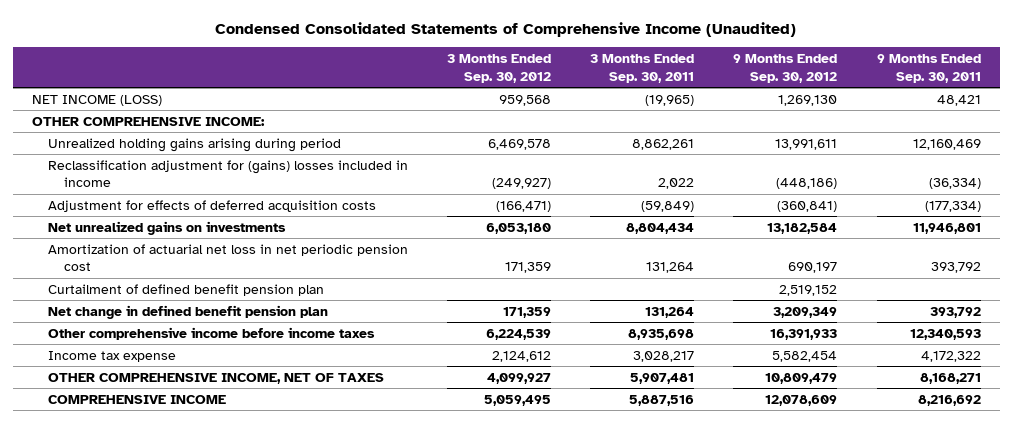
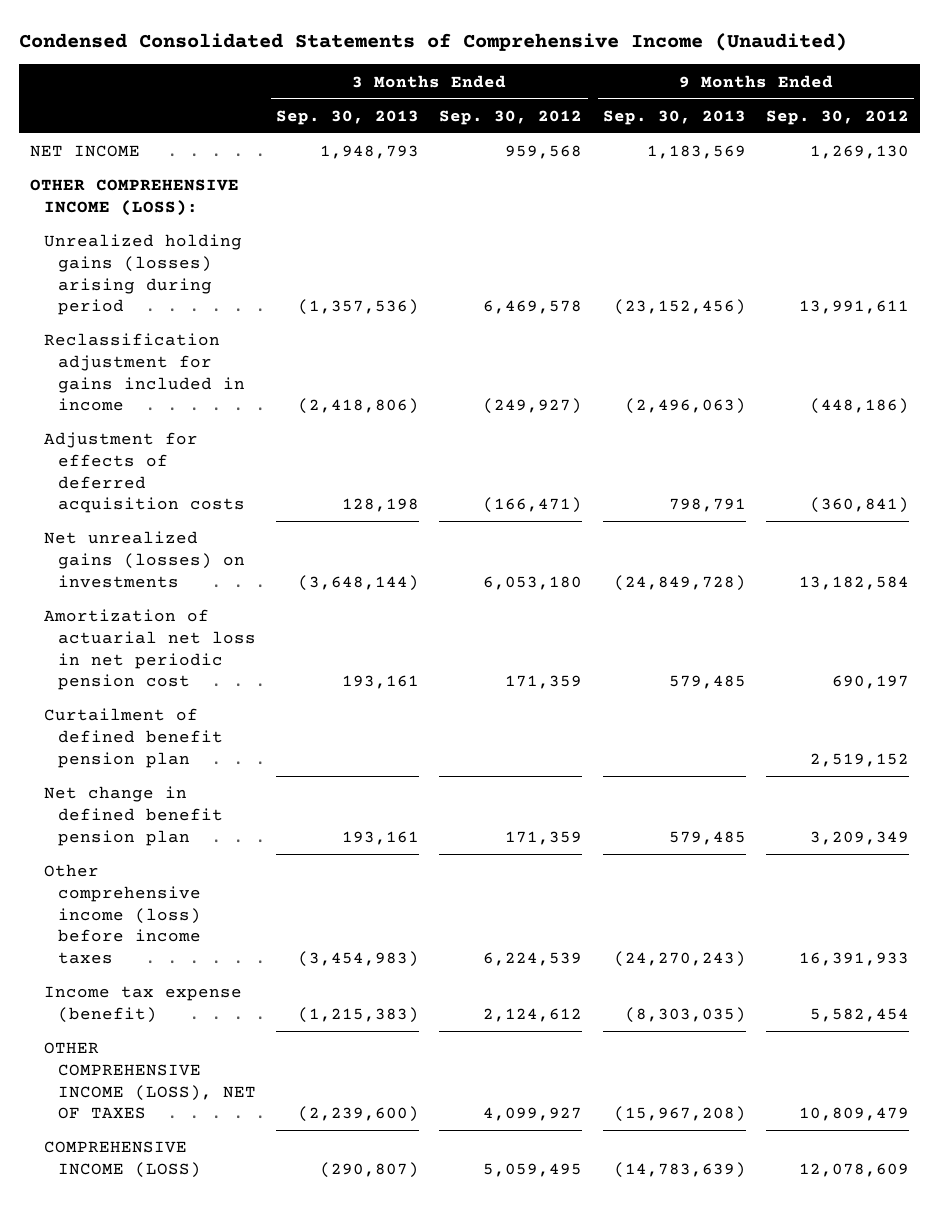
- | 3 Months Ended Sep. 30, 2012 | 3 Months Ended Sep. 30, 2011 | 9 Months Ended Sep. 30, 2012 | 9 Months Ended Sep. 30, 2011
+ | 3 Months Ended Sep. 30, 2013 | 3 Months Ended Sep. 30, 2012 | 9 Months Ended Sep. 30, 2013 | 9 Months Ended Sep. 30, 2012
- NET INCOME (LOSS) | 959,568 | (19,965) | 1,269,130 | 48,421
- OTHER COMPREHENSIVE INCOME:
- Unrealized holding gains arising during period | 6,469,578 | 8,862,261 | 13,991,611 | 12,160,469
- Reclassification adjustment for (gains) losses included in income | (249,927) | 2,022 | (448,186) | (36,334)
+ NET INCOME | 1,948,793 | 959,568 | 1,183,569 | 1,269,130
+ OTHER COMPREHENSIVE INCOME (LOSS):
+ Unrealized holding gains (losses) arising during period | (1,357,536) | 6,469,578 | (23,152,456) | 13,991,611
+ Reclassification adjustment for gains included in income | (2,418,806) | (249,927) | (2,496,063) | (448,186)
- Net unrealized gains on investments | 6,053,180 | 8,804,434 | 13,182,584 | 11,946,801
+ Net unrealized gains (losses) on investments | (3,648,144) | 6,053,180 | (24,849,728) | 13,182,584
- Other comprehensive income before income taxes | 6,224,539 | 8,935,698 | 16,391,933 | 12,340,593
- Income tax expense | 2,124,612 | 3,028,217 | 5,582,454 | 4,172,322
- OTHER COMPREHENSIVE INCOME, NET OF TAXES | 4,099,927 | 5,907,481 | 10,809,479 | 8,168,271
- COMPREHENSIVE INCOME | 5,059,495 | 5,887,516 | 12,078,609 | 8,216,692
+ Other comprehensive income (loss) before income taxes | (3,454,983) | 6,224,539 | (24,270,243) | 16,391,933
+ Income tax expense (benefit) | (1,215,383) | 2,124,612 | (8,303,035) | 5,582,454
+ OTHER COMPREHENSIVE INCOME (LOSS), NET OF TAXES | (2,239,600) | 4,099,927 | (15,967,208) | 10,809,479
+ COMPREHENSIVE INCOME (LOSS) | (290,807) | 5,059,495 | (14,783,639) | 12,078,609

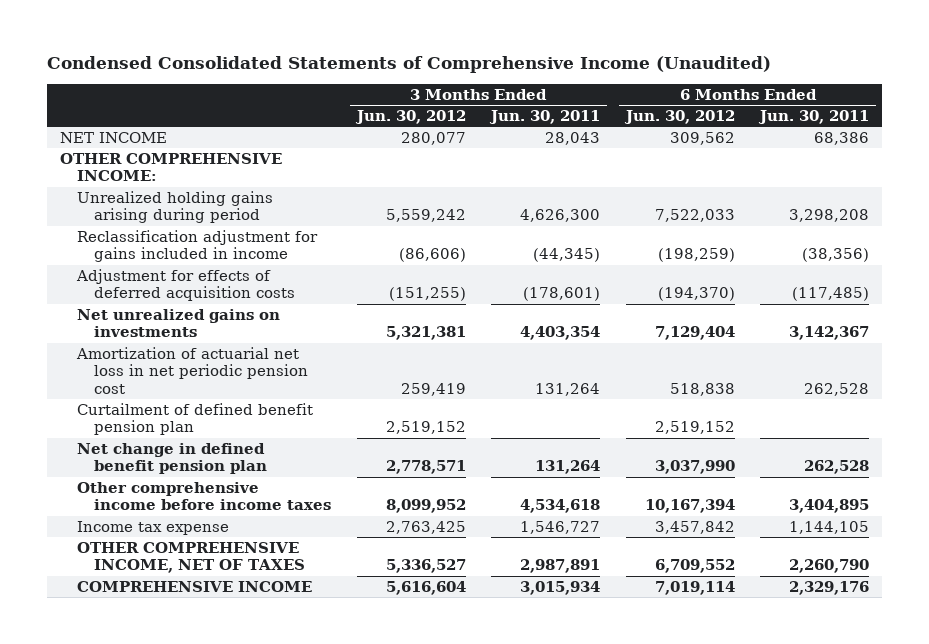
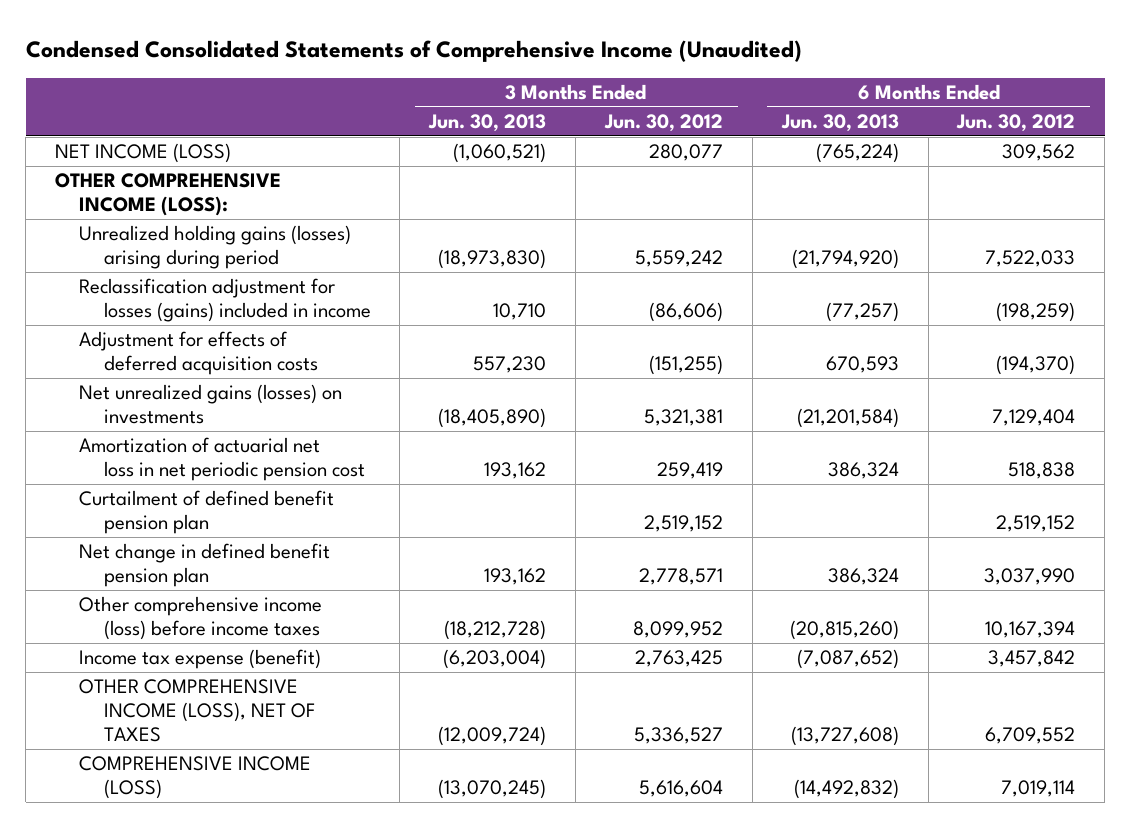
- | 3 Months Ended Jun. 30, 2012 | 3 Months Ended Jun. 30, 2011 | 6 Months Ended Jun. 30, 2012 | 6 Months Ended Jun. 30, 2011
+ | 3 Months Ended Jun. 30, 2013 | 3 Months Ended Jun. 30, 2012 | 6 Months Ended Jun. 30, 2013 | 6 Months Ended Jun. 30, 2012
- NET INCOME | 280,077 | 28,043 | 309,562 | 68,386
- OTHER COMPREHENSIVE INCOME:
- Unrealized holding gains arising during period | 5,559,242 | 4,626,300 | 7,522,033 | 3,298,208
- Reclassification adjustment for gains included in income | (86,606) | (44,345) | (198,259) | (38,356)
+ NET INCOME (LOSS) | (1,060,521) | 280,077 | (765,224) | 309,562
+ OTHER COMPREHENSIVE INCOME (LOSS):
+ Unrealized holding gains (losses) arising during period | (18,973,830) | 5,559,242 | (21,794,920) | 7,522,033
+ Reclassification adjustment for losses (gains) included in income | 10,710 | (86,606) | (77,257) | (198,259)
- Net unrealized gains on investments | 5,321,381 | 4,403,354 | 7,129,404 | 3,142,367
+ Net unrealized gains (losses) on investments | (18,405,890) | 5,321,381 | (21,201,584) | 7,129,404
- Other comprehensive income before income taxes | 8,099,952 | 4,534,618 | 10,167,394 | 3,404,895
- Income tax expense | 2,763,425 | 1,546,727 | 3,457,842 | 1,144,105
- OTHER COMPREHENSIVE INCOME, NET OF TAXES | 5,336,527 | 2,987,891 | 6,709,552 | 2,260,790
- COMPREHENSIVE INCOME | 5,616,604 | 3,015,934 | 7,019,114 | 2,329,176
+ Other comprehensive income (loss) before income taxes | (18,212,728) | 8,099,952 | (20,815,260) | 10,167,394
+ Income tax expense (benefit) | (6,203,004) | 2,763,425 | (7,087,652) | 3,457,842
+ OTHER COMPREHENSIVE INCOME (LOSS), NET OF TAXES | (12,009,724) | 5,336,527 | (13,727,608) | 6,709,552
+ COMPREHENSIVE INCOME (LOSS) | (13,070,245) | 5,616,604 | (14,492,832) | 7,019,114

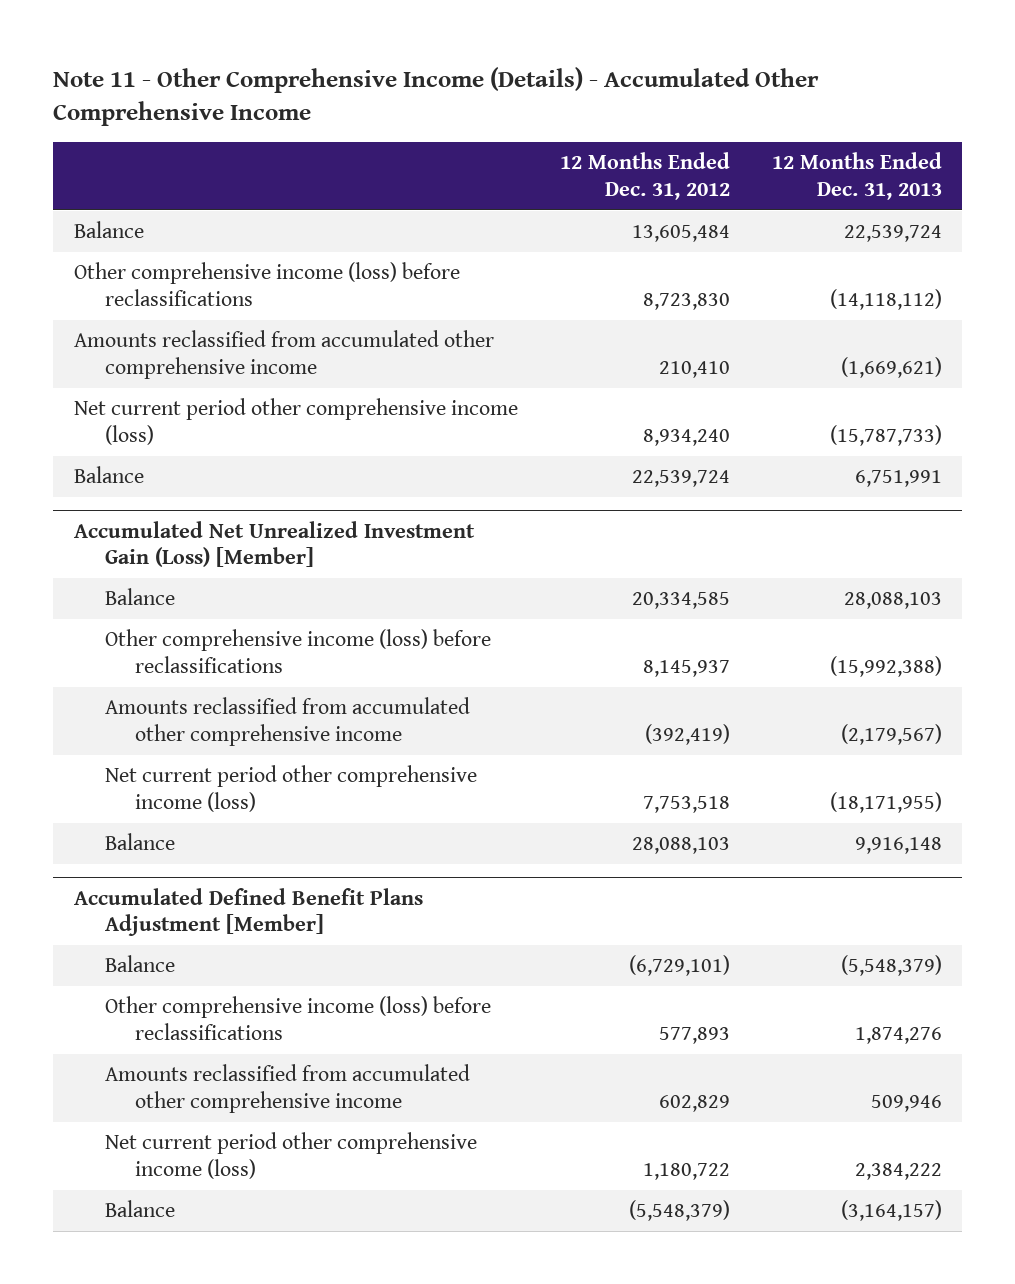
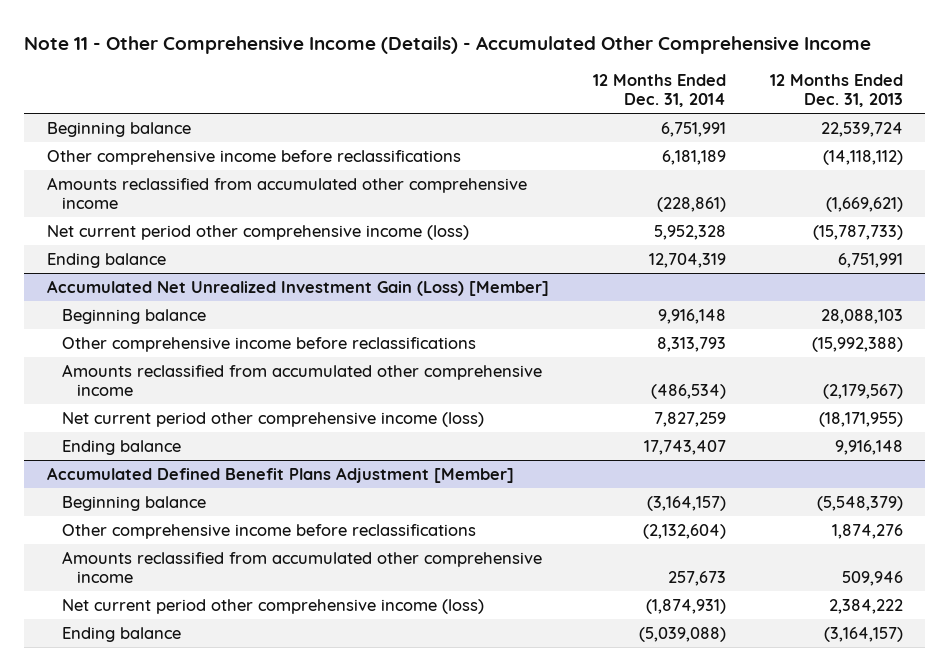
- | 12 Months Ended Dec. 31, 2012 | 12 Months Ended Dec. 31, 2013
+ | 12 Months Ended Dec. 31, 2014 | 12 Months Ended Dec. 31, 2013
- Balance | 13,605,484 | 22,539,724
- Other comprehensive income (loss) before reclassifications | 8,723,830 | (14,118,112)
+ Beginning balance | 6,751,991 | 22,539,724
+ Other comprehensive income before reclassifications | 6,181,189 | (14,118,112)
- Balance | 22,539,724 | 6,751,991
+ Ending balance | 12,704,319 | 6,751,991
@ Accumulated Net Unrealized Investment Gain (Loss) [Member]
- Balance | 20,334,585 | 28,088,103
- Other comprehensive income (loss) before reclassifications | 8,145,937 | (15,992,388)
+ Beginning balance | 9,916,148 | 28,088,103
+ Other comprehensive income before reclassifications | 8,313,793 | (15,992,388)
- Balance | 28,088,103 | 9,916,148
+ Ending balance | 17,743,407 | 9,916,148
@ Accumulated Defined Benefit Plans Adjustment [Member]
- Balance | (6,729,101) | (5,548,379)
- Other comprehensive income (loss) before reclassifications | 577,893 | 1,874,276
+ Beginning balance | (3,164,157) | (5,548,379)
+ Other comprehensive income before reclassifications | (2,132,604) | 1,874,276
- Balance | (5,548,379) | (3,164,157)
+ Ending balance | (5,039,088) | (3,164,157)

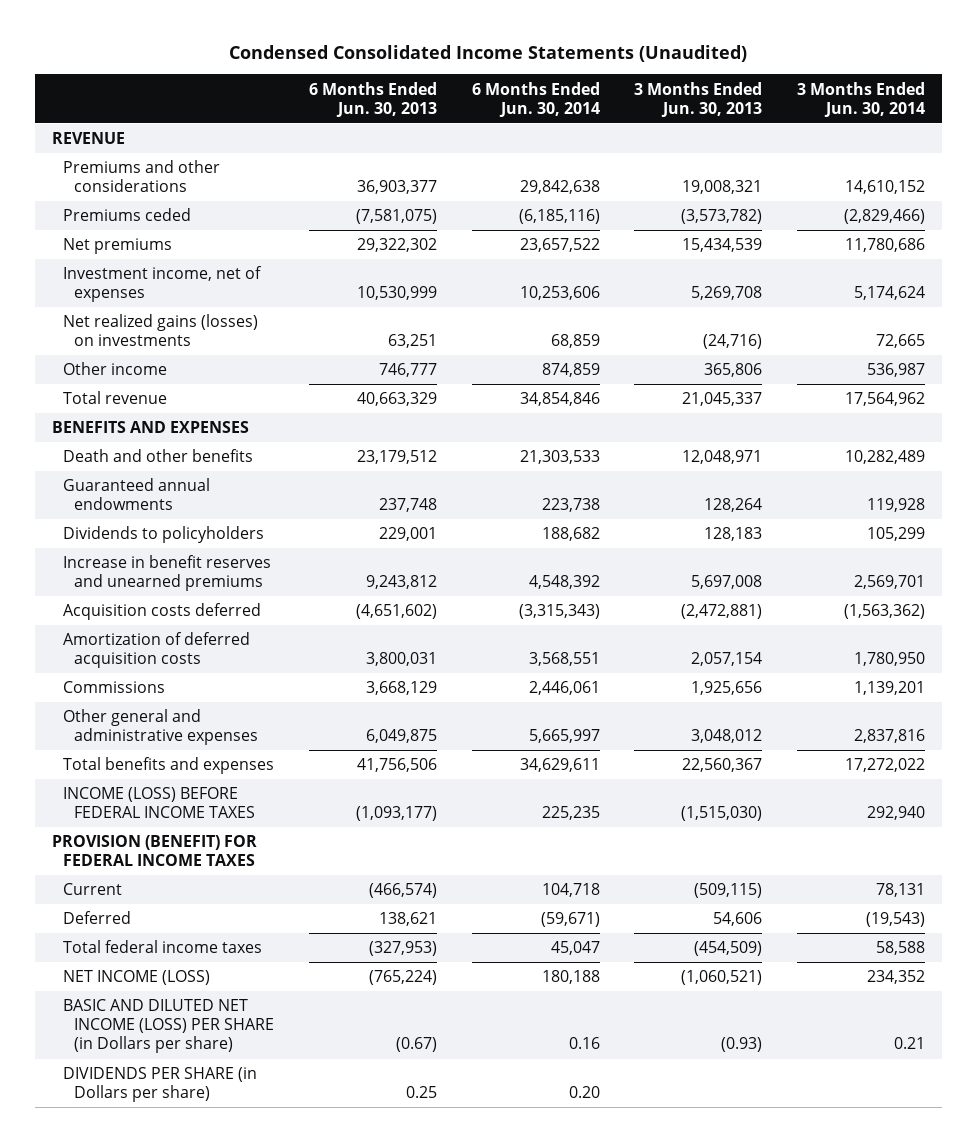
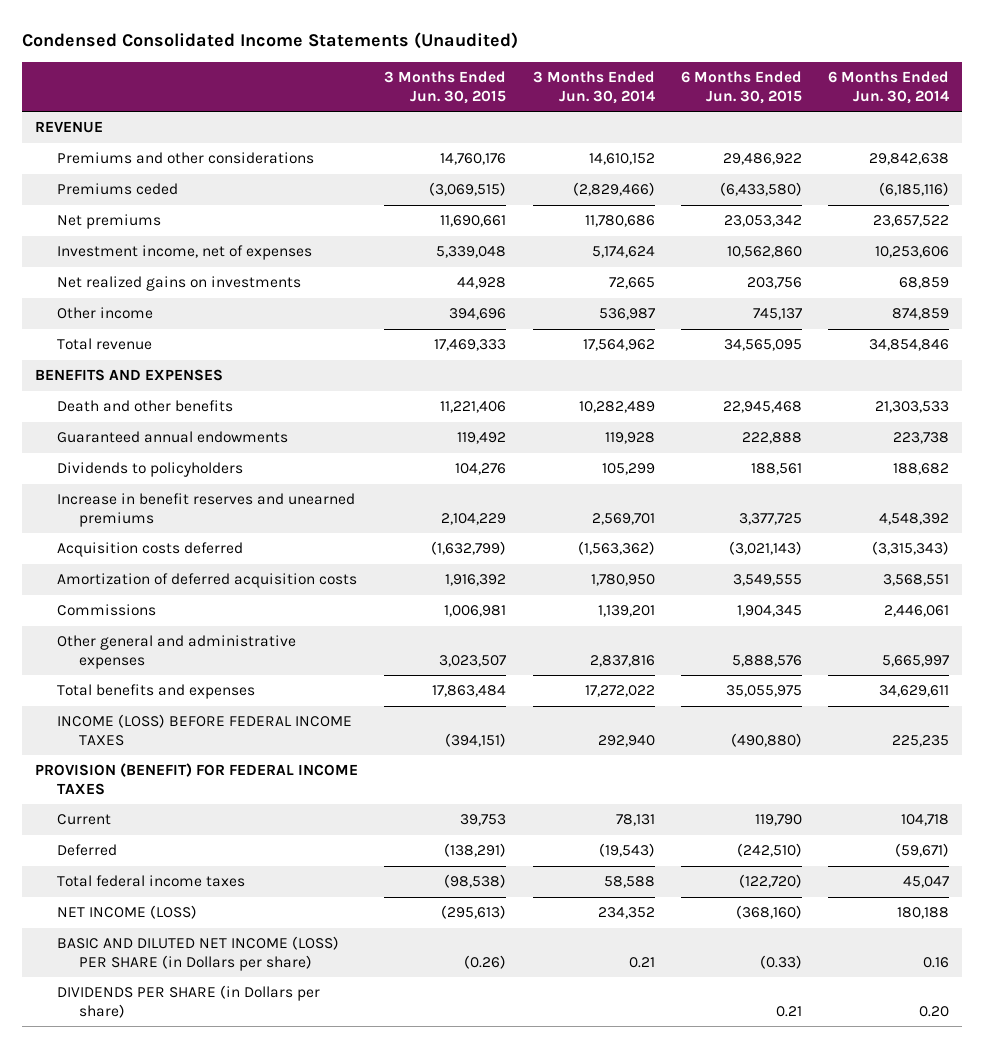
- | 6 Months Ended Jun. 30, 2013 | 6 Months Ended Jun. 30, 2014 | 3 Months Ended Jun. 30, 2013 | 3 Months Ended Jun. 30, 2014
+ | 3 Months Ended Jun. 30, 2015 | 3 Months Ended Jun. 30, 2014 | 6 Months Ended Jun. 30, 2015 | 6 Months Ended Jun. 30, 2014
- Net realized gains (losses) on investments | 63,251 | 68,859 | (24,716) | 72,665
+ Net realized gains on investments | 44,928 | 72,665 | 203,756 | 68,859

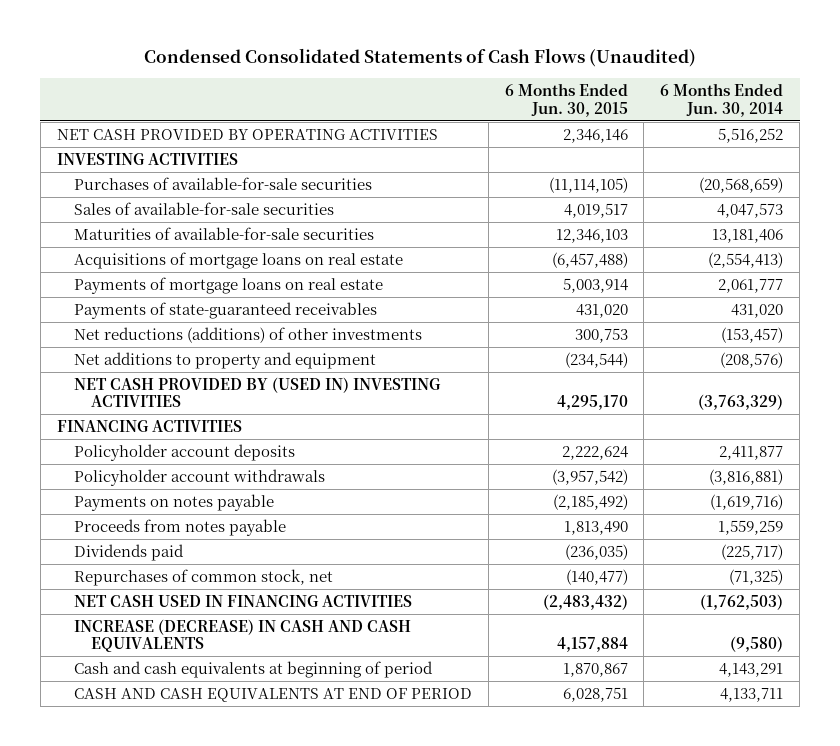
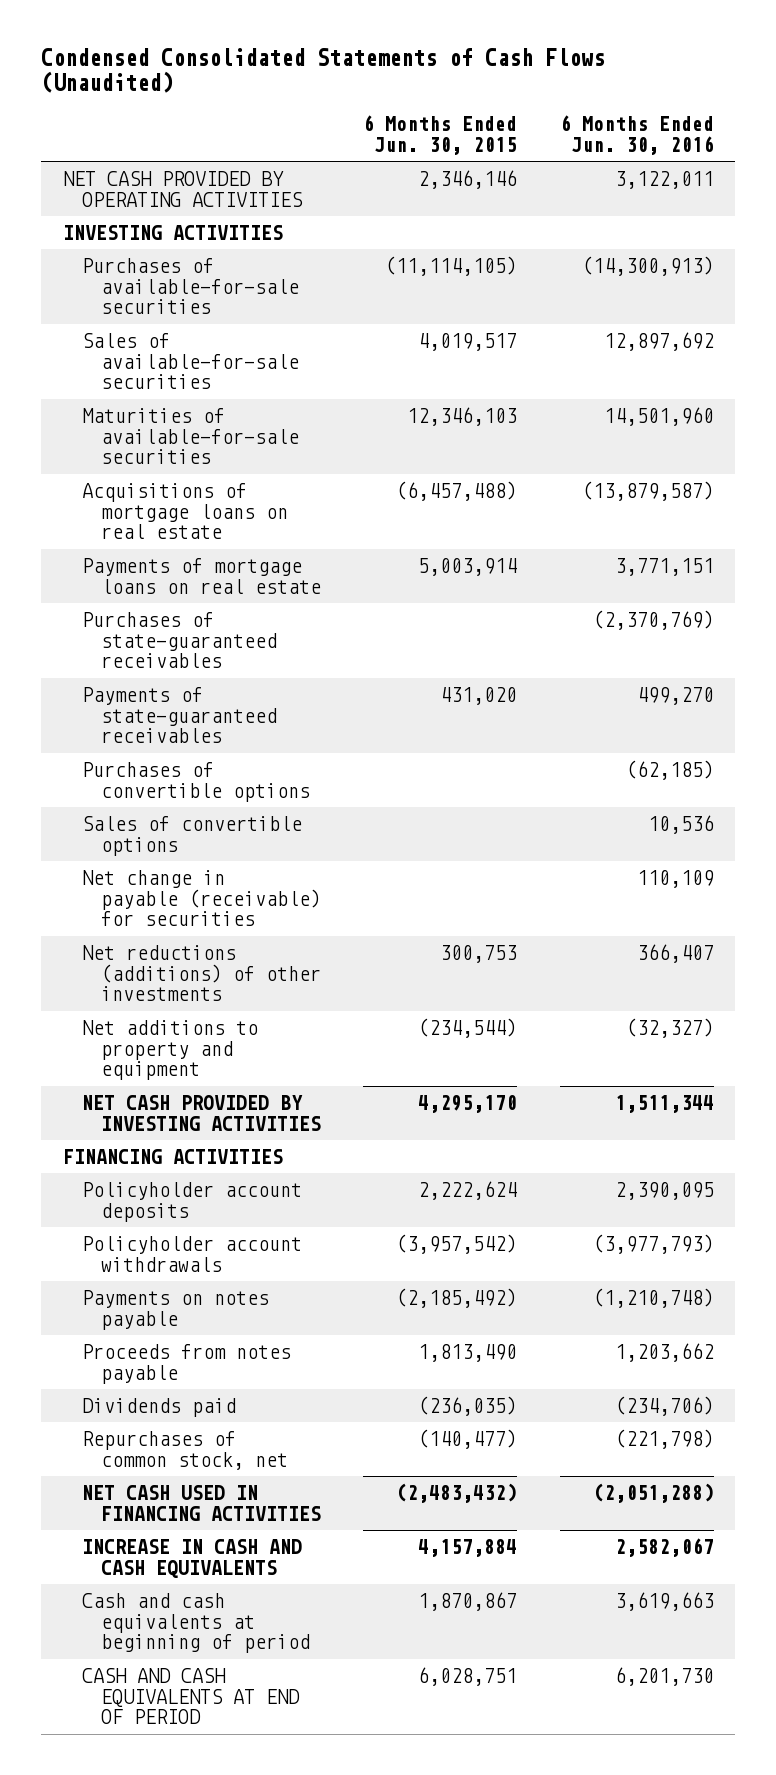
- | 6 Months Ended Jun. 30, 2015 | 6 Months Ended Jun. 30, 2014
+ | 6 Months Ended Jun. 30, 2015 | 6 Months Ended Jun. 30, 2016
+ Purchases of state-guaranteed receivables | | (2,370,769)
+ Purchases of convertible options | | (62,185)
+ Sales of convertible options | | 10,536
+ Net change in payable (receivable) for securities | | 110,109
- NET CASH PROVIDED BY (USED IN) INVESTING ACTIVITIES | 4,295,170 | (3,763,329)
+ NET CASH PROVIDED BY INVESTING ACTIVITIES | 4,295,170 | 1,511,344
- INCREASE (DECREASE) IN CASH AND CASH EQUIVALENTS | 4,157,884 | (9,580)
+ INCREASE IN CASH AND CASH EQUIVALENTS | 4,157,884 | 2,582,067

